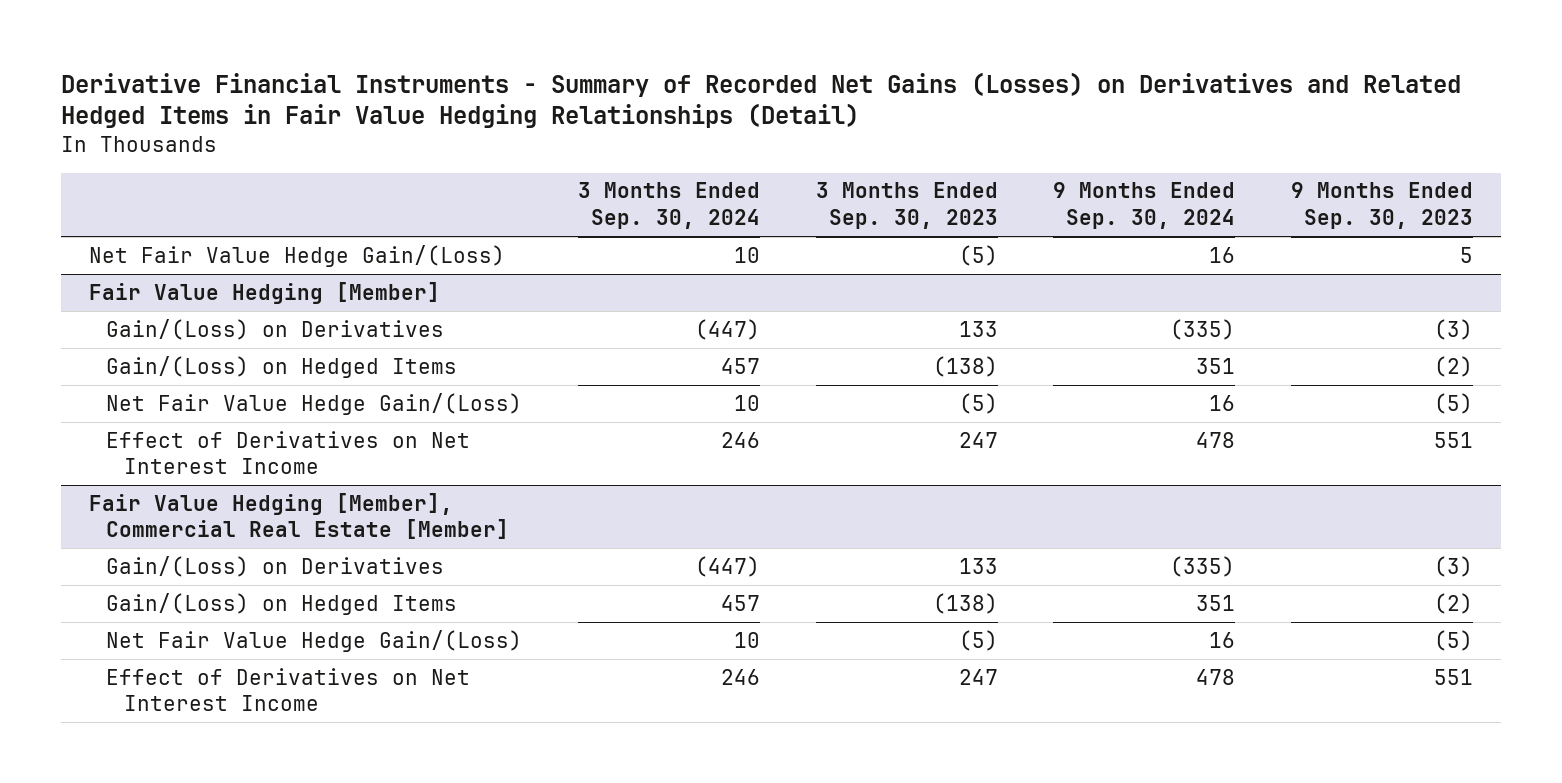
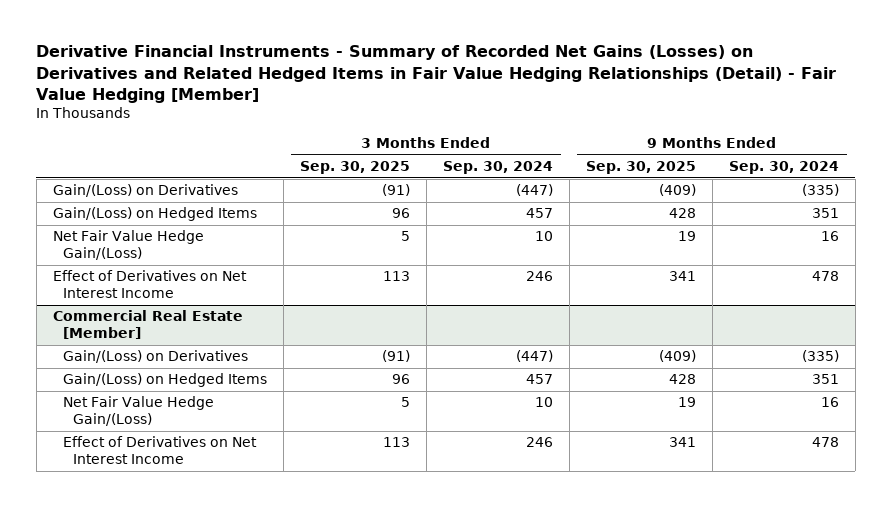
- Derivative Financial Instruments - Summary of Recorded Net Gains (Losses) on Derivatives and Related Hedged Items in Fair Value Hedging Relationships (Detail)
+ Derivative Financial Instruments - Summary of Recorded Net Gains (Losses) on Derivatives and Related Hedged Items in Fair Value Hedging Relationships (Detail) - Fair Value Hedging [Member]
- | 3 Months Ended Sep. 30, 2024 | 3 Months Ended Sep. 30, 2023 | 9 Months Ended Sep. 30, 2024 | 9 Months Ended Sep. 30, 2023
+ | 3 Months Ended Sep. 30, 2025 | 3 Months Ended Sep. 30, 2024 | 9 Months Ended Sep. 30, 2025 | 9 Months Ended Sep. 30, 2024
- Net Fair Value Hedge Gain/(Loss) | 10 | (5) | 16 | 5
- Fair Value Hedging [Member]
- Fair Value Hedging [Member], Commercial Real Estate [Member]
+ Commercial Real Estate [Member]

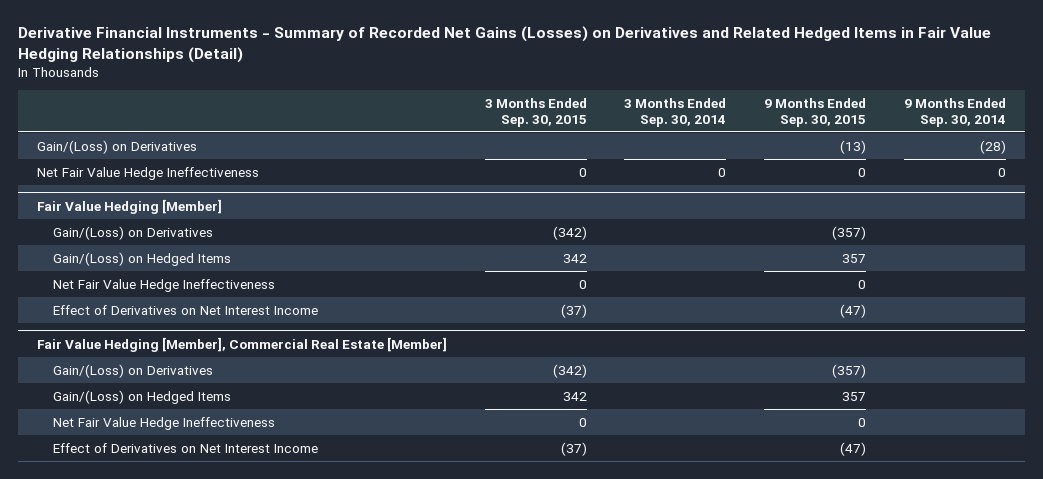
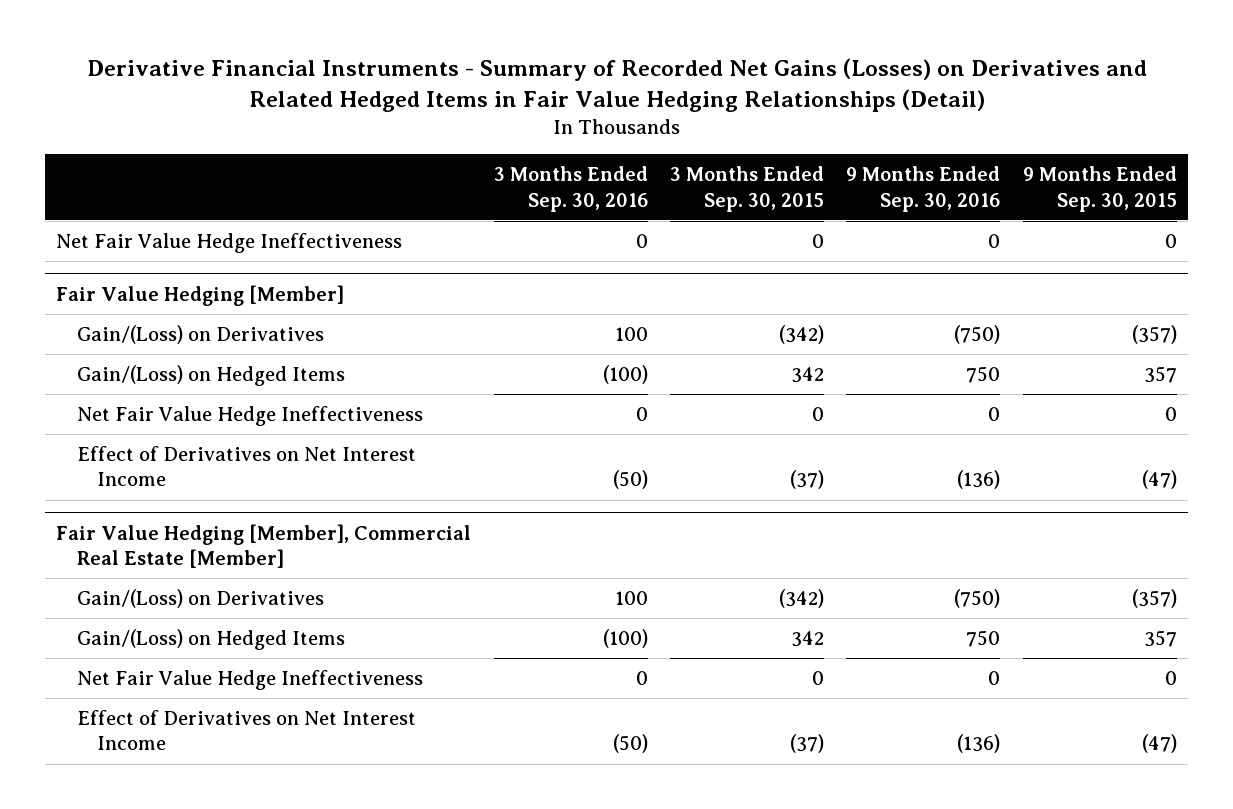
- | 3 Months Ended Sep. 30, 2015 | 3 Months Ended Sep. 30, 2014 | 9 Months Ended Sep. 30, 2015 | 9 Months Ended Sep. 30, 2014
+ | 3 Months Ended Sep. 30, 2016 | 3 Months Ended Sep. 30, 2015 | 9 Months Ended Sep. 30, 2016 | 9 Months Ended Sep. 30, 2015
- Gain/(Loss) on Derivatives | | | (13) | (28)

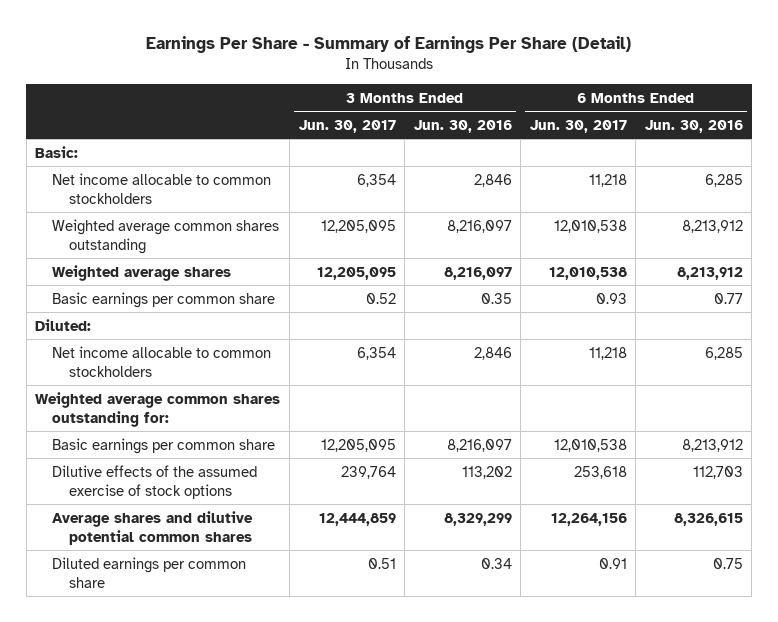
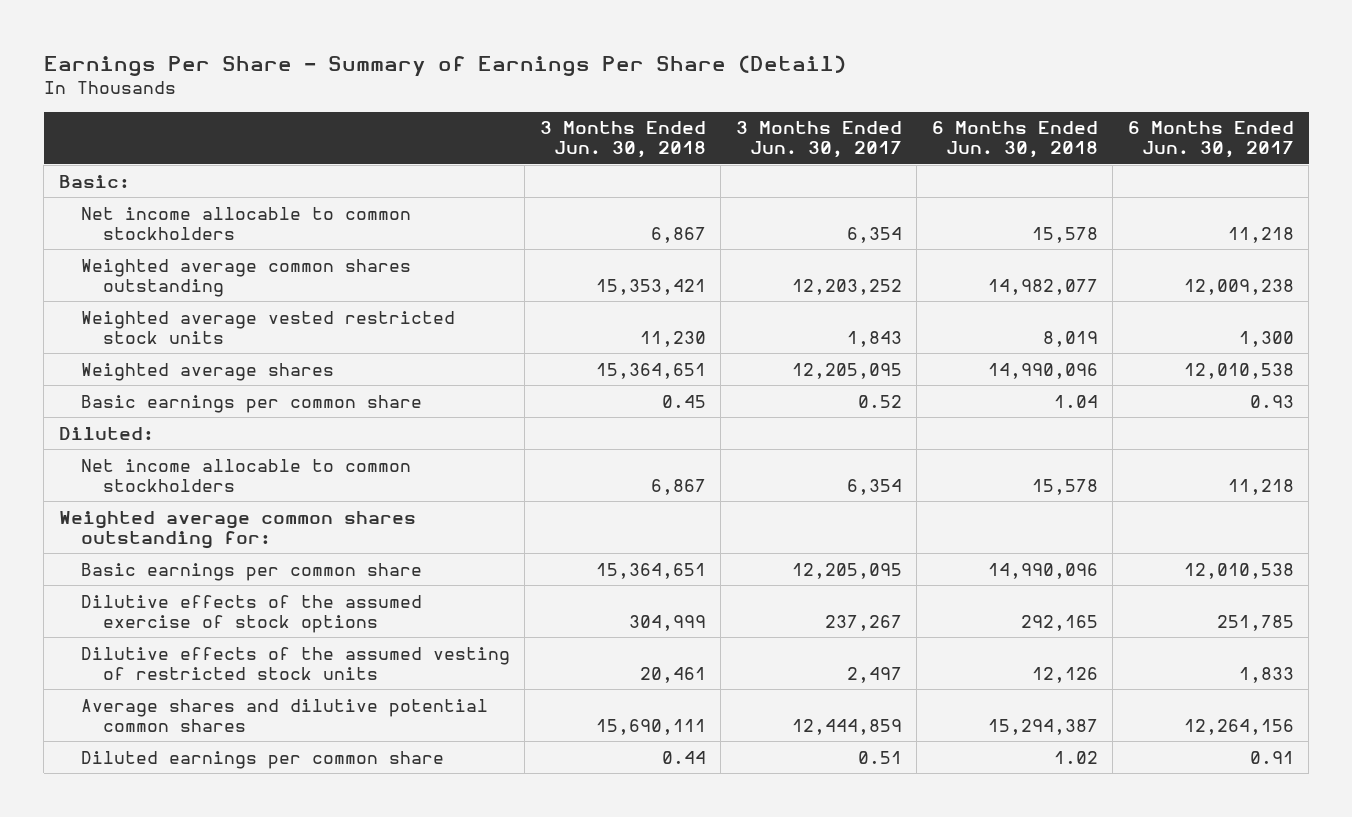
- | 3 Months Ended Jun. 30, 2017 | 3 Months Ended Jun. 30, 2016 | 6 Months Ended Jun. 30, 2017 | 6 Months Ended Jun. 30, 2016
+ | 3 Months Ended Jun. 30, 2018 | 3 Months Ended Jun. 30, 2017 | 6 Months Ended Jun. 30, 2018 | 6 Months Ended Jun. 30, 2017
- Weighted average common shares outstanding | 12,205,095 | 8,216,097 | 12,010,538 | 8,213,912
+ Weighted average common shares outstanding | 15,353,421 | 12,203,252 | 14,982,077 | 12,009,238
+ Weighted average vested restricted stock units | 11,230 | 1,843 | 8,019 | 1,300
- Dilutive effects of the assumed exercise of stock options | 239,764 | 113,202 | 253,618 | 112,703
+ Dilutive effects of the assumed exercise of stock options | 304,999 | 237,267 | 292,165 | 251,785
+ Dilutive effects of the assumed vesting of restricted stock units | 20,461 | 2,497 | 12,126 | 1,833

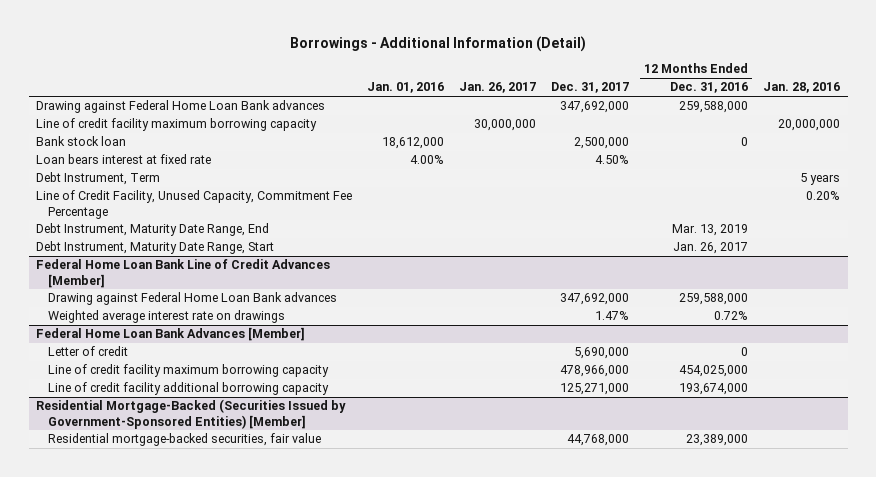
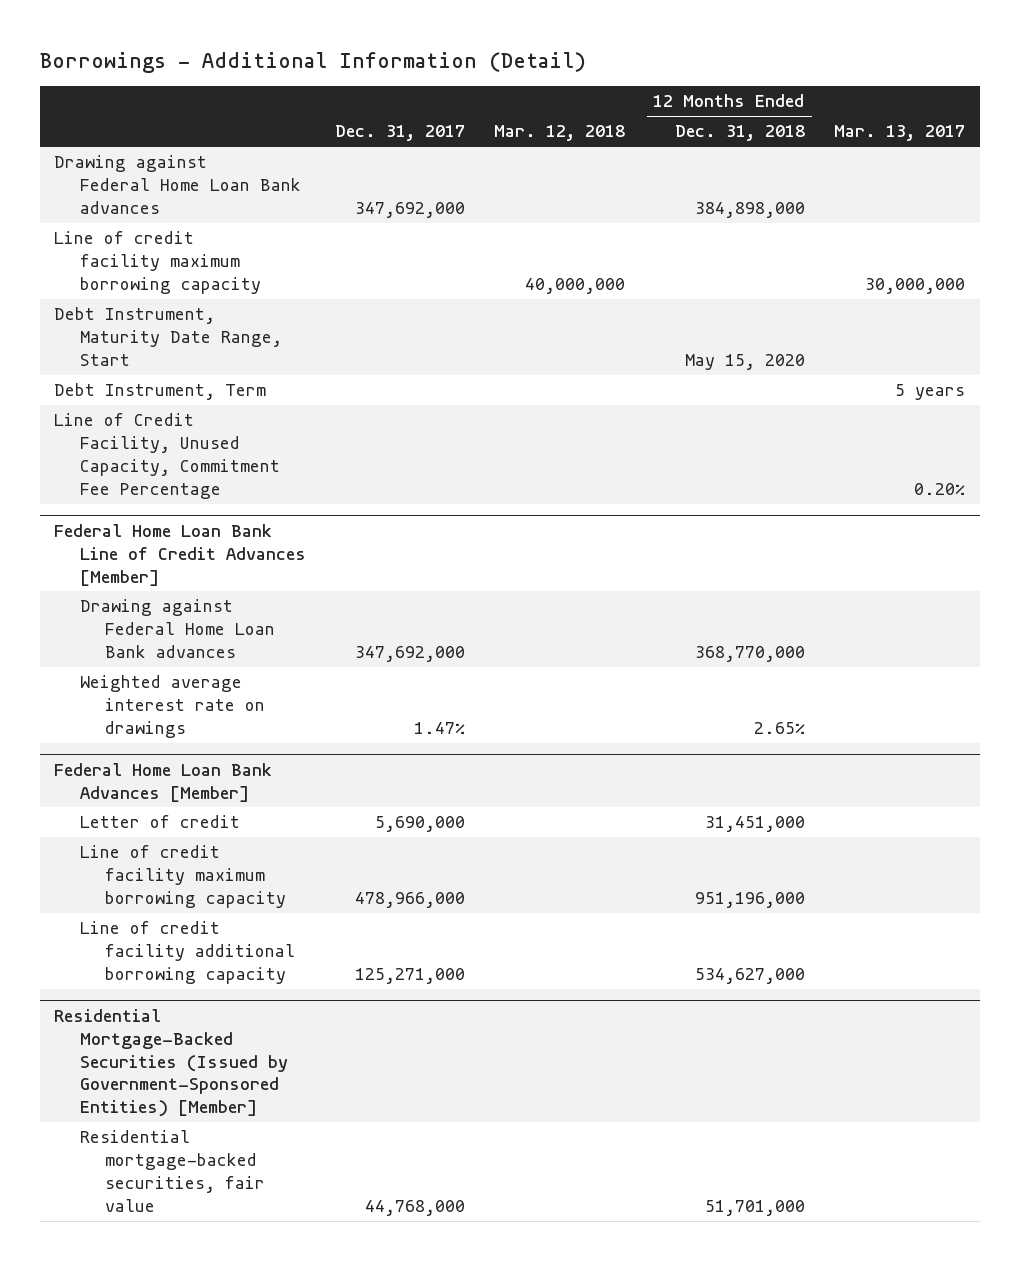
- | Jan. 01, 2016 | Jan. 26, 2017 | Dec. 31, 2017 | 12 Months Ended Dec. 31, 2016 | Jan. 28, 2016
+ | Dec. 31, 2017 | Mar. 12, 2018 | 12 Months Ended Dec. 31, 2018 | Mar. 13, 2017
- Bank stock loan | 18,612,000 | | 2,500,000 | 0 |
- Loan bears interest at fixed rate | 4.00% | | 4.50% | |
moved up: Debt Instrument, Maturity Date Range, Start | | | May 15, 2020 |
- Debt Instrument, Maturity Date Range, End | | | | Mar. 13, 2019 |
- Residential Mortgage-Backed (Securities Issued by Government-Sponsored Entities) [Member]
+ Residential Mortgage-Backed Securities (Issued by Government-Sponsored Entities) [Member]

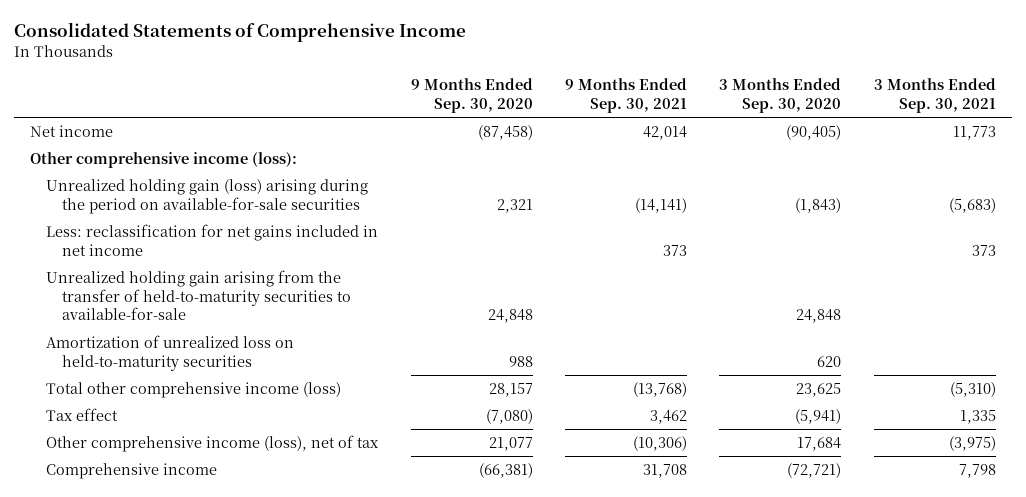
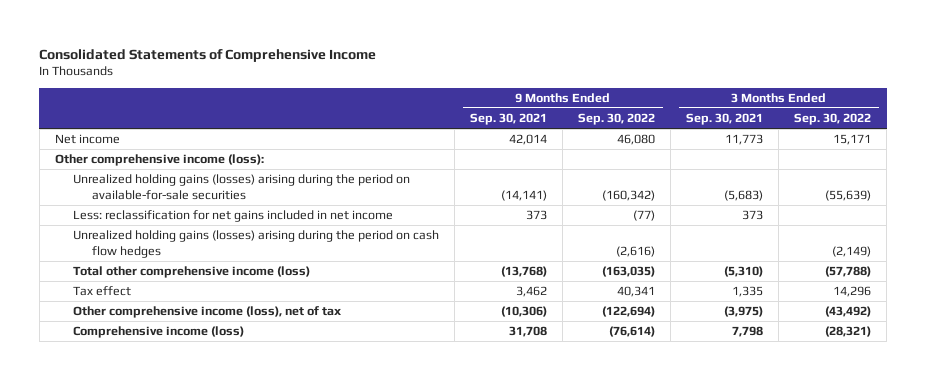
- | 9 Months Ended Sep. 30, 2020 | 9 Months Ended Sep. 30, 2021 | 3 Months Ended Sep. 30, 2020 | 3 Months Ended Sep. 30, 2021
+ | 9 Months Ended Sep. 30, 2021 | 9 Months Ended Sep. 30, 2022 | 3 Months Ended Sep. 30, 2021 | 3 Months Ended Sep. 30, 2022
- Unrealized holding gain (loss) arising during the period on available-for-sale securities | 2,321 | (14,141) | (1,843) | (5,683)
+ Unrealized holding gains (losses) arising during the period on available-for-sale securities | (14,141) | (160,342) | (5,683) | (55,639)
- Unrealized holding gain arising from the transfer of held-to-maturity securities to available-for-sale | 24,848 | | 24,848 |
- Amortization of unrealized loss on held-to-maturity securities | 988 | | 620 |
+ Unrealized holding gains (losses) arising during the period on cash flow hedges | | (2,616) | | (2,149)
- Comprehensive income | (66,381) | 31,708 | (72,721) | 7,798
+ Comprehensive income (loss) | 31,708 | (76,614) | 7,798 | (28,321)

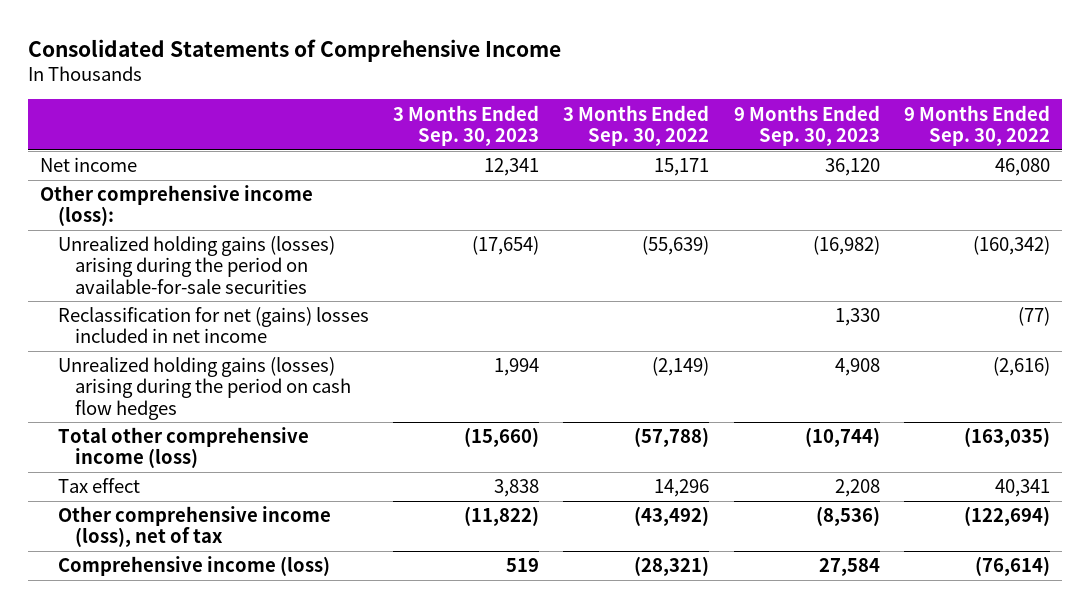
- | 9 Months Ended Sep. 30, 2021 | 9 Months Ended Sep. 30, 2022 | 3 Months Ended Sep. 30, 2021 | 3 Months Ended Sep. 30, 2022
+ | 3 Months Ended Sep. 30, 2023 | 3 Months Ended Sep. 30, 2022 | 9 Months Ended Sep. 30, 2023 | 9 Months Ended Sep. 30, 2022
- Less: reclassification for net gains included in net income | 373 | (77) | 373 |
+ Reclassification for net (gains) losses included in net income | | | 1,330 | (77)

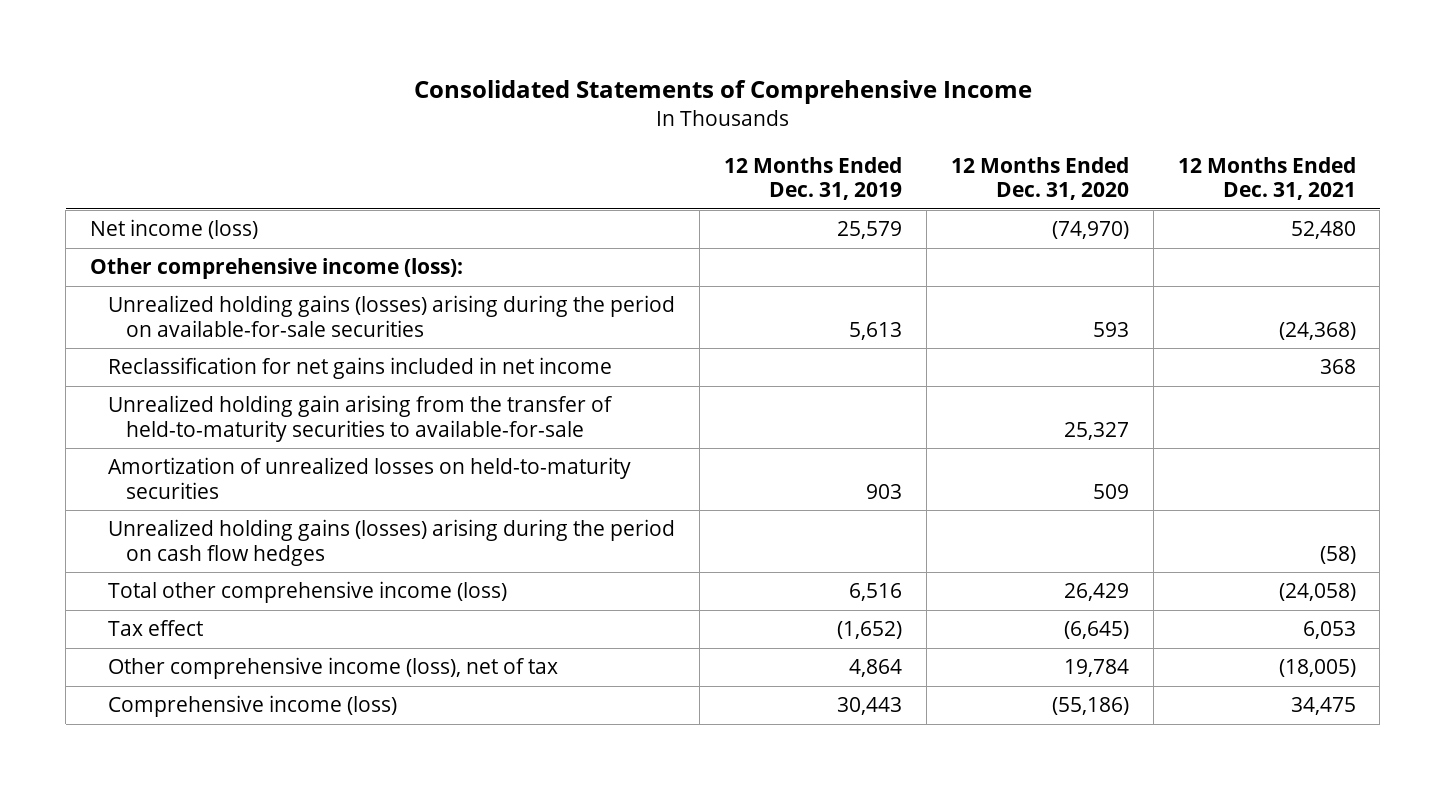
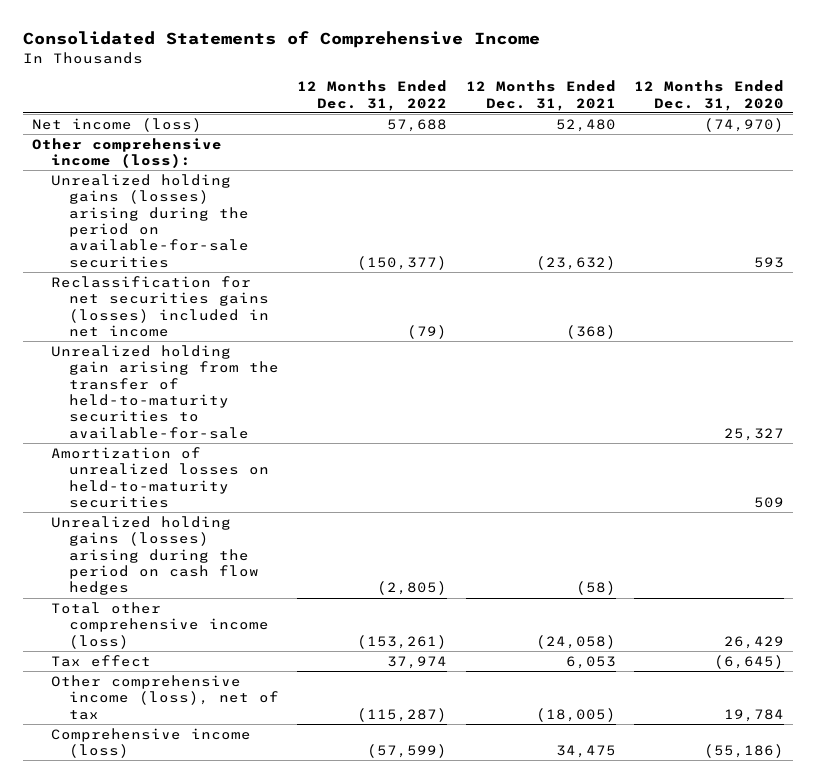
- | 12 Months Ended Dec. 31, 2019 | 12 Months Ended Dec. 31, 2020 | 12 Months Ended Dec. 31, 2021
+ | 12 Months Ended Dec. 31, 2022 | 12 Months Ended Dec. 31, 2021 | 12 Months Ended Dec. 31, 2020
- Unrealized holding gains (losses) arising during the period on available-for-sale securities | 5,613 | 593 | (24,368)
- Reclassification for net gains included in net income | | | 368
+ Unrealized holding gains (losses) arising during the period on available-for-sale securities | (150,377) | (23,632) | 593
+ Reclassification for net securities gains (losses) included in net income | (79) | (368) |

